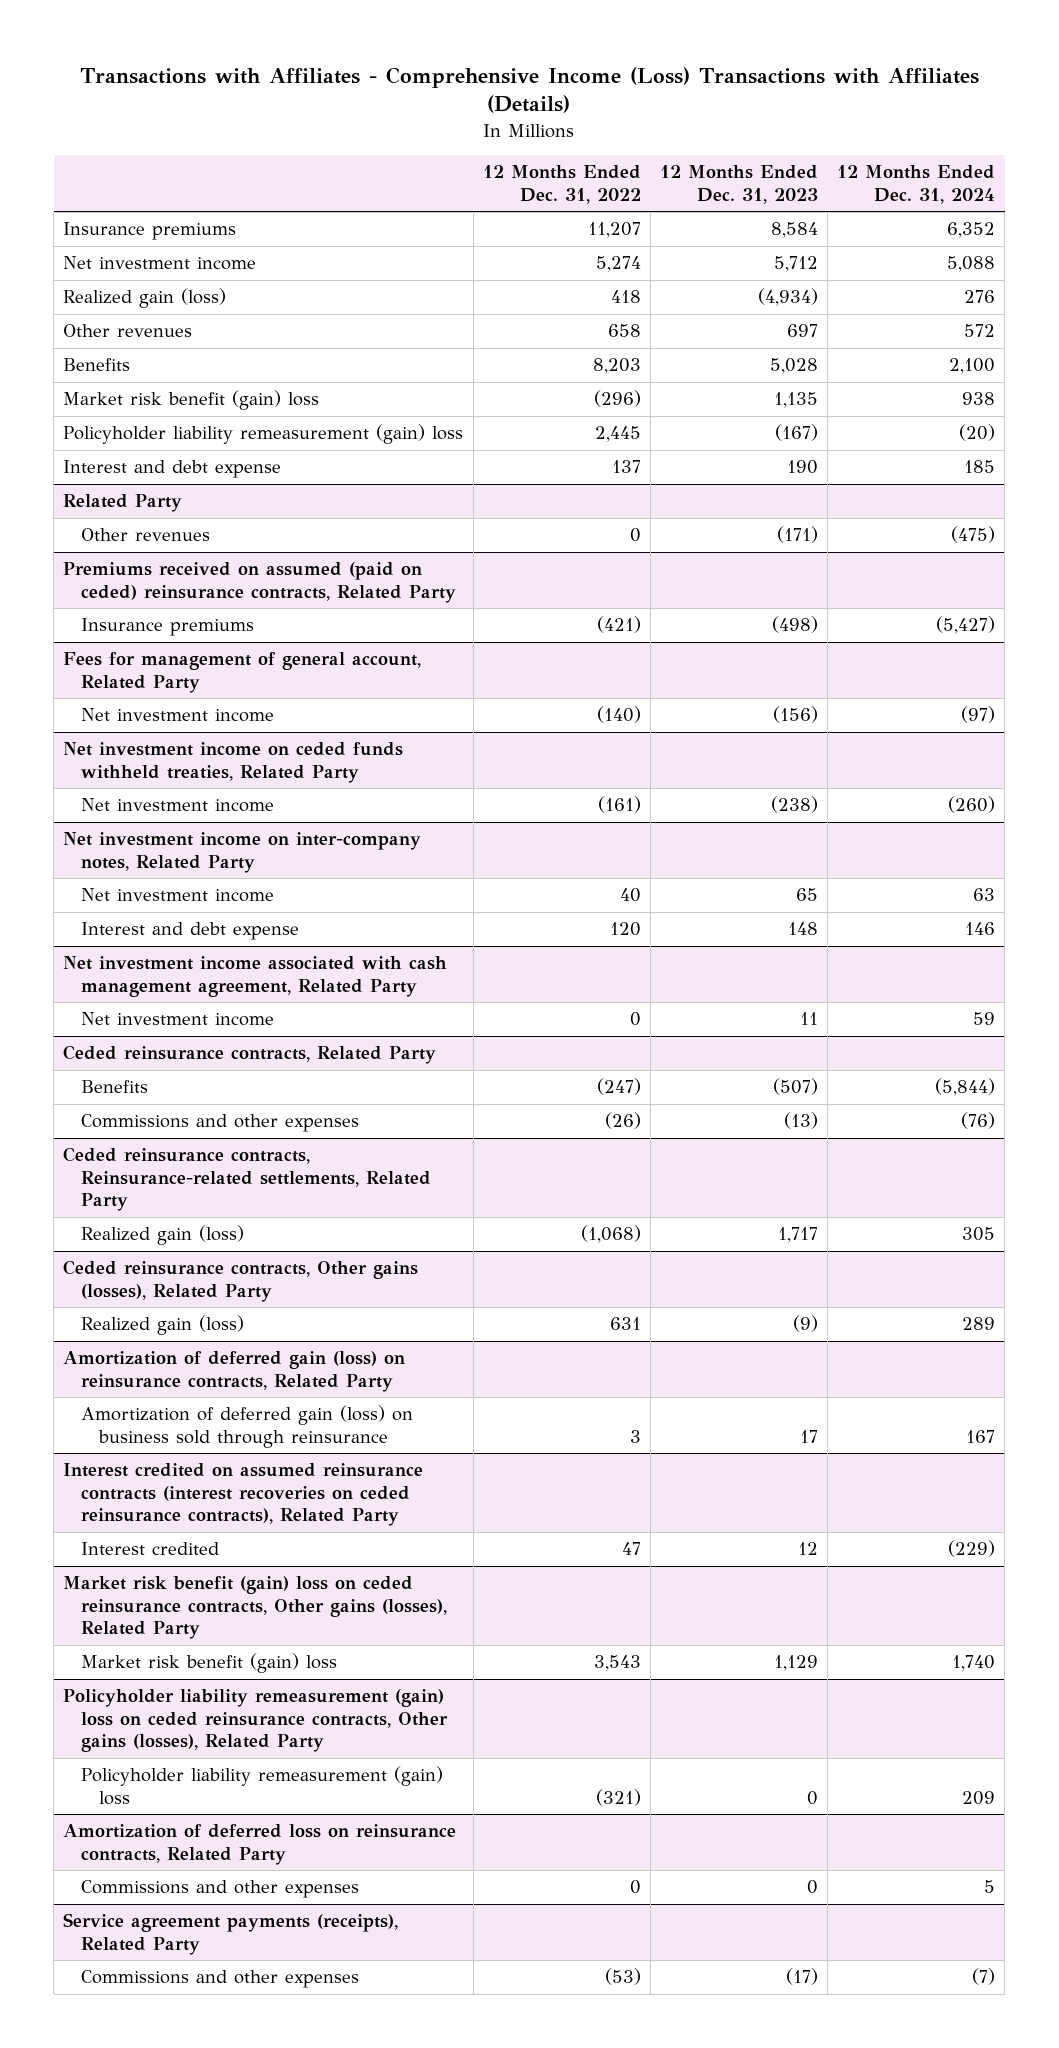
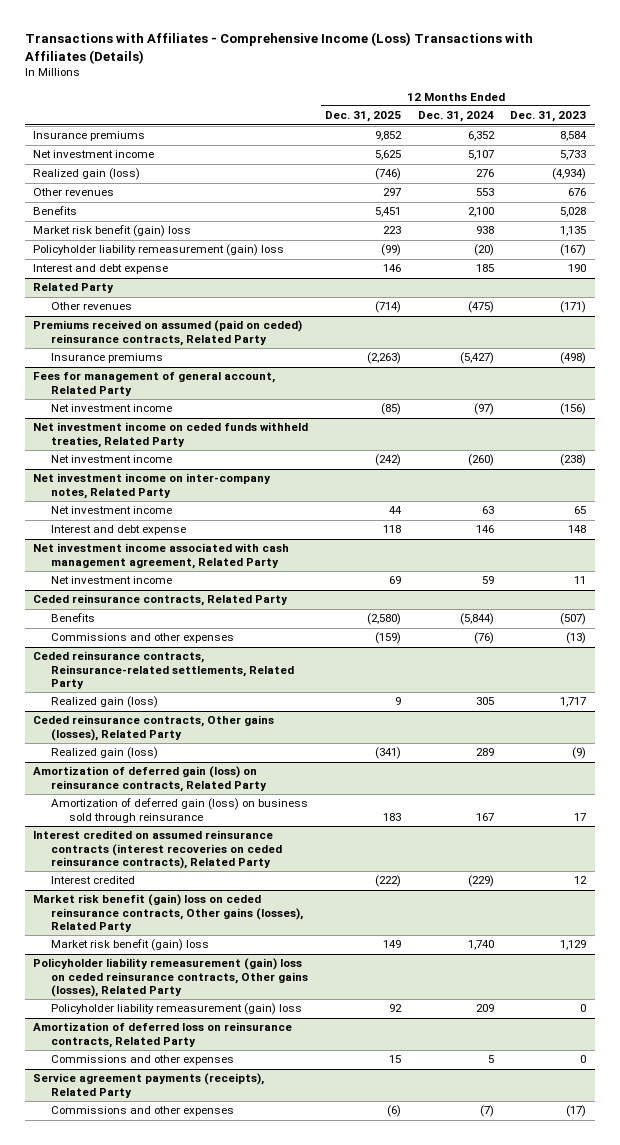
- | 12 Months Ended Dec. 31, 2022 | 12 Months Ended Dec. 31, 2023 | 12 Months Ended Dec. 31, 2024
+ | 12 Months Ended Dec. 31, 2025 | 12 Months Ended Dec. 31, 2024 | 12 Months Ended Dec. 31, 2023
- Net investment income | 5,274 | 5,712 | 5,088
+ Net investment income | 5,625 | 5,107 | 5,733
- Other revenues | 658 | 697 | 572
+ Other revenues | 297 | 553 | 676

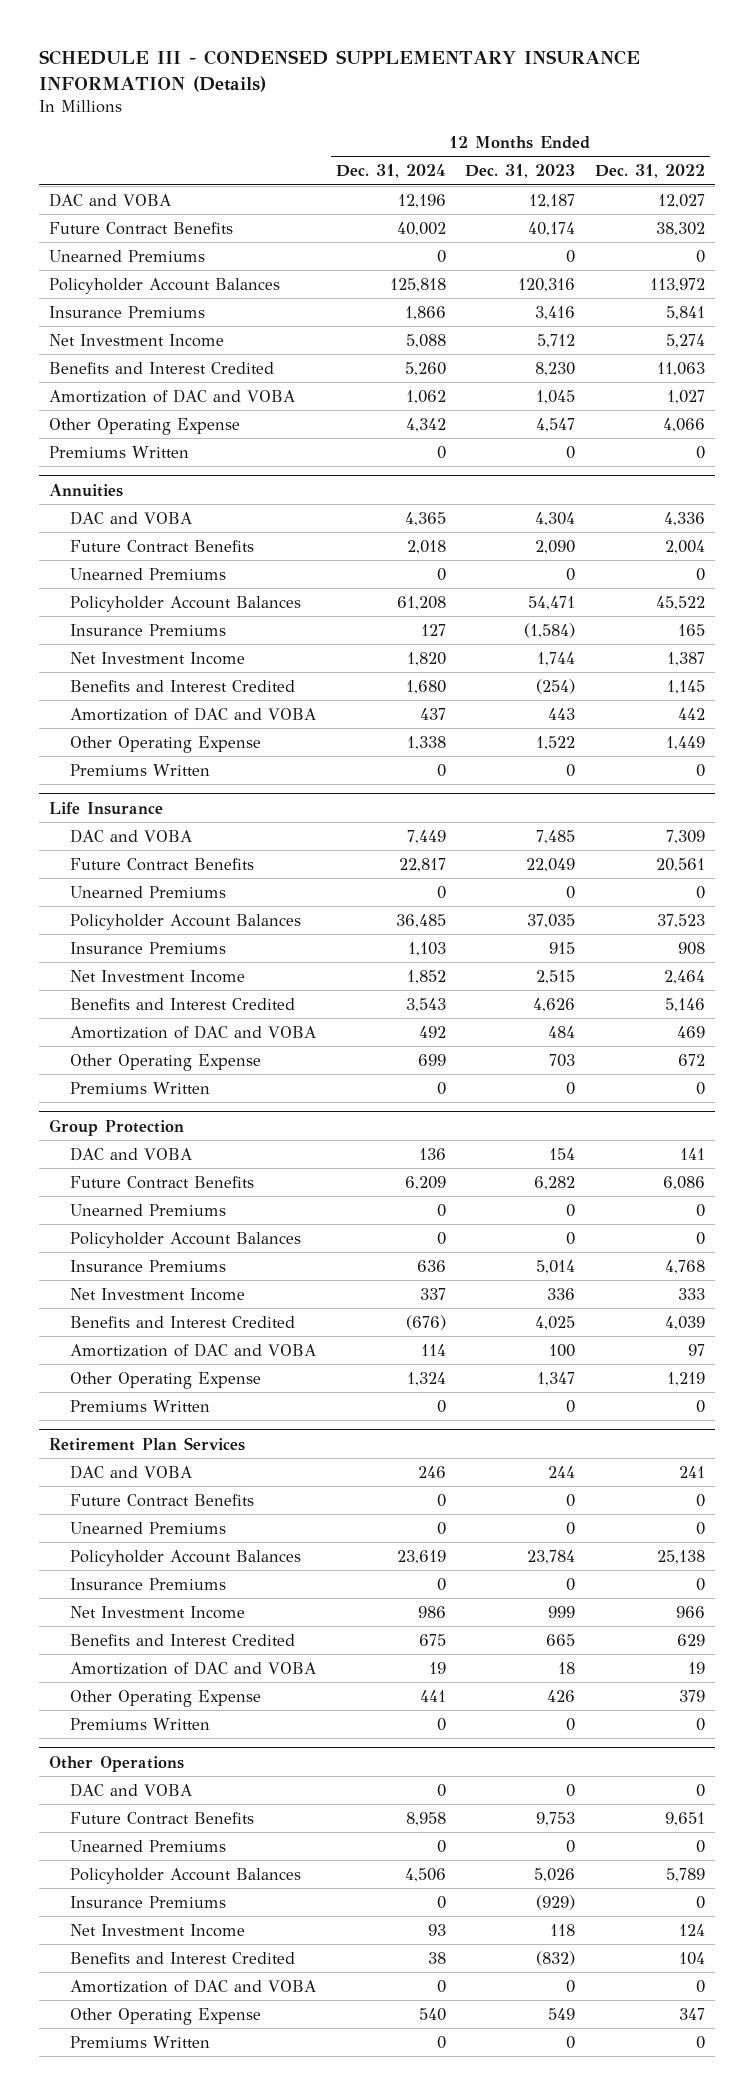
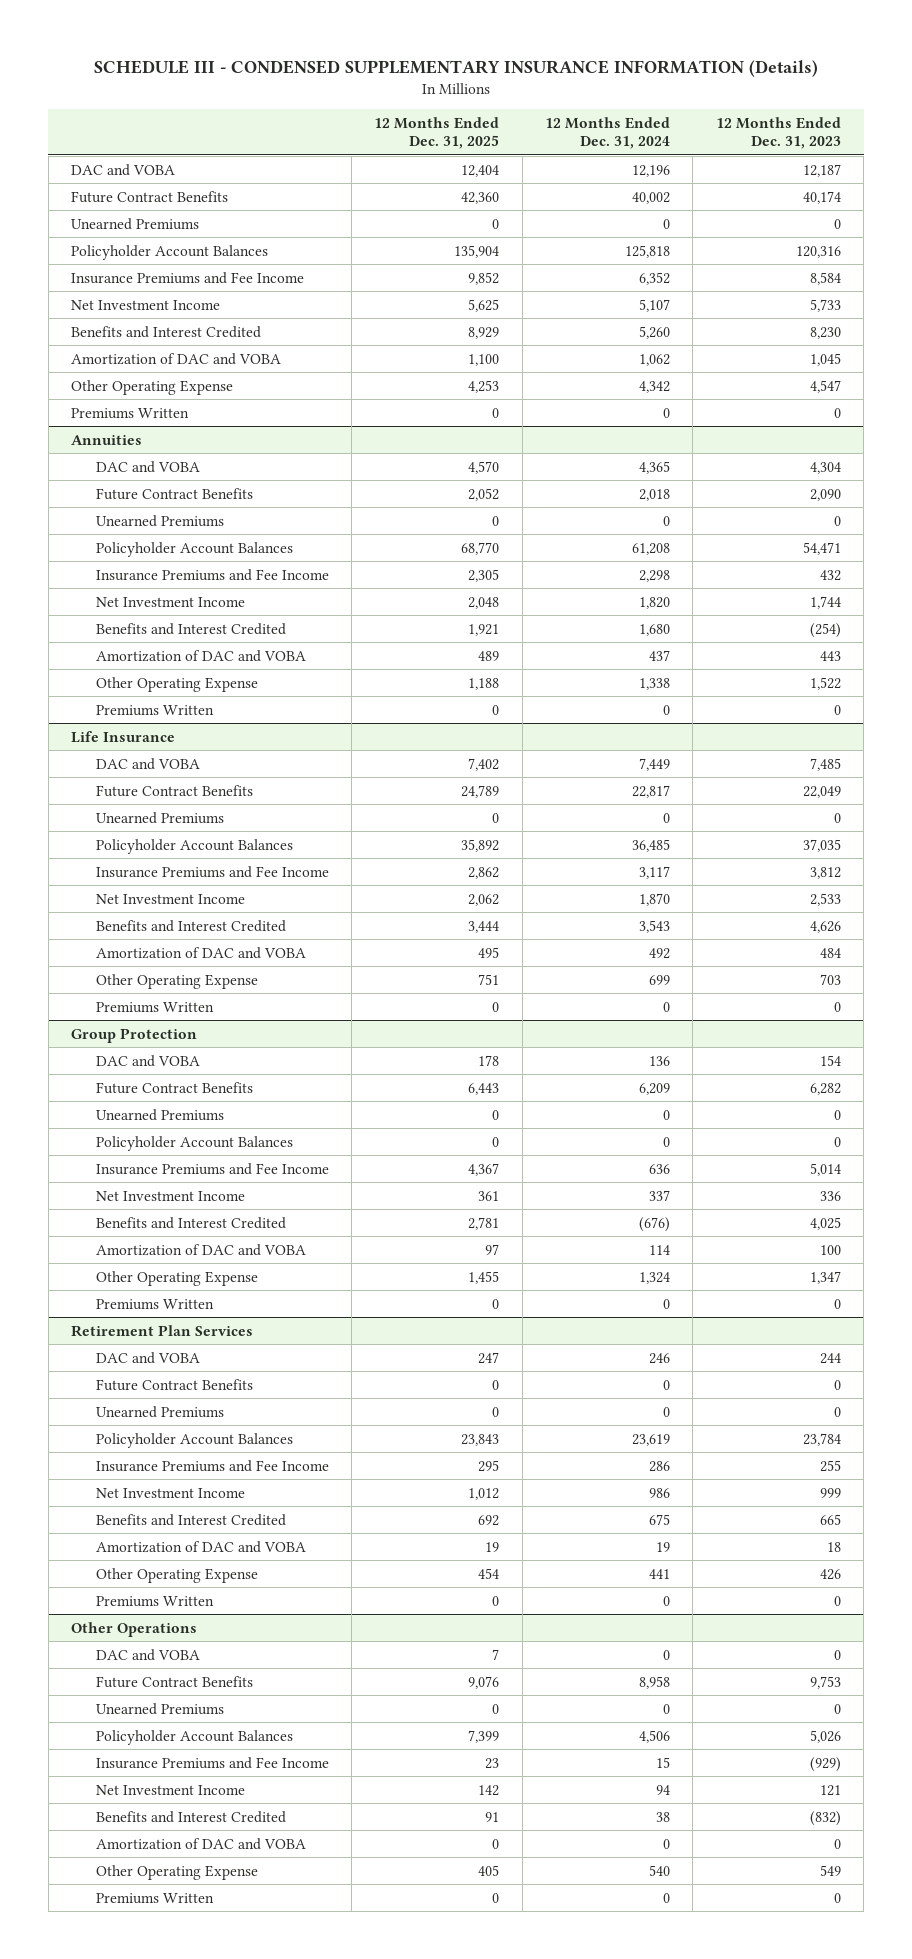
- | 12 Months Ended Dec. 31, 2024 | 12 Months Ended Dec. 31, 2023 | 12 Months Ended Dec. 31, 2022
+ | 12 Months Ended Dec. 31, 2025 | 12 Months Ended Dec. 31, 2024 | 12 Months Ended Dec. 31, 2023
- Insurance Premiums | 1,866 | 3,416 | 5,841
- Net Investment Income | 5,088 | 5,712 | 5,274
+ Insurance Premiums and Fee Income | 9,852 | 6,352 | 8,584
+ Net Investment Income | 5,625 | 5,107 | 5,733
@ Annuities
- Insurance Premiums | 127 | (1,584) | 165
+ Insurance Premiums and Fee Income | 2,305 | 2,298 | 432
@ Life Insurance
- Insurance Premiums | 1,103 | 915 | 908
- Net Investment Income | 1,852 | 2,515 | 2,464
+ Insurance Premiums and Fee Income | 2,862 | 3,117 | 3,812
+ Net Investment Income | 2,062 | 1,870 | 2,533
@ Group Protection
- Insurance Premiums | 636 | 5,014 | 4,768
+ Insurance Premiums and Fee Income | 4,367 | 636 | 5,014
@ Retirement Plan Services
- Insurance Premiums | 0 | 0 | 0
+ Insurance Premiums and Fee Income | 295 | 286 | 255
@ Other Operations
- Insurance Premiums | 0 | (929) | 0
- Net Investment Income | 93 | 118 | 124
+ Insurance Premiums and Fee Income | 23 | 15 | (929)
+ Net Investment Income | 142 | 94 | 121

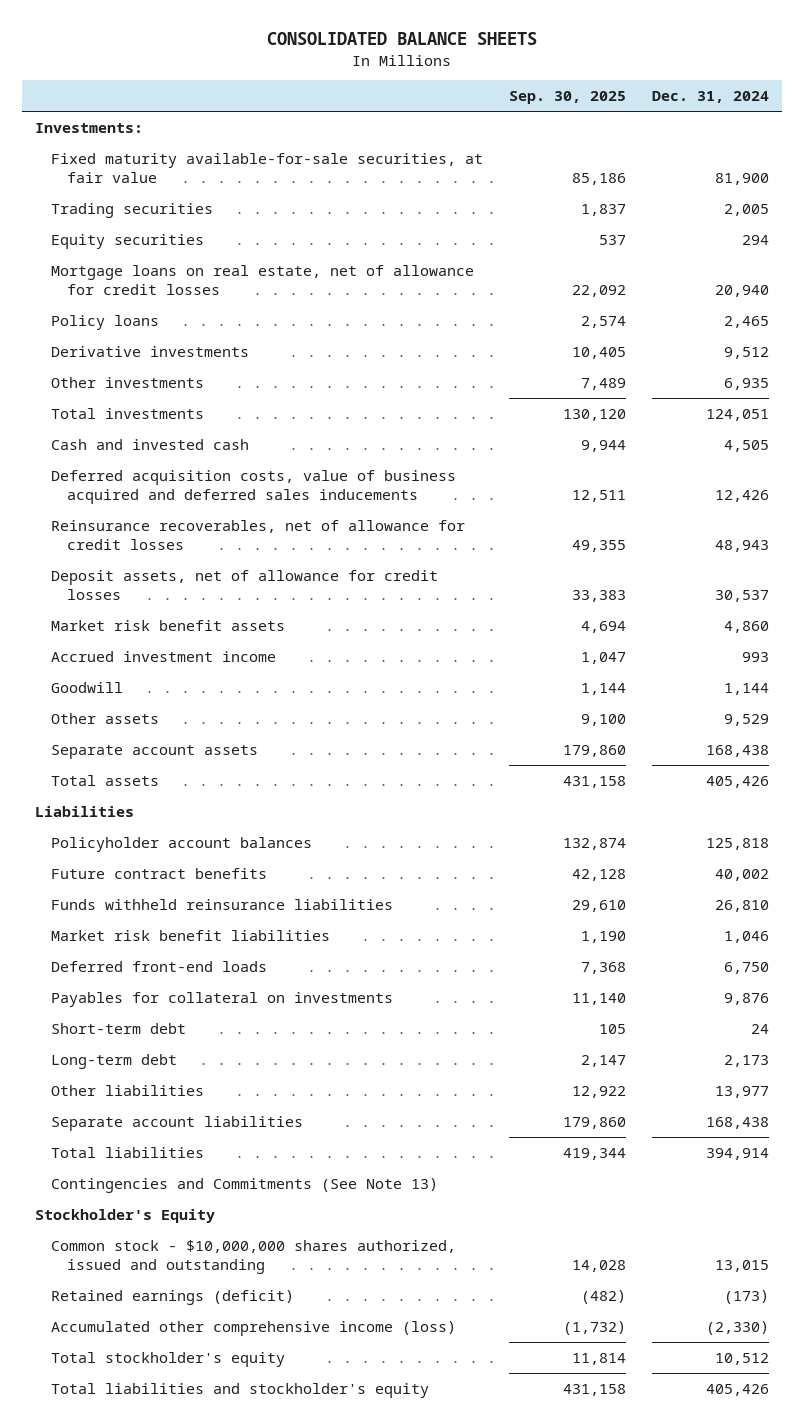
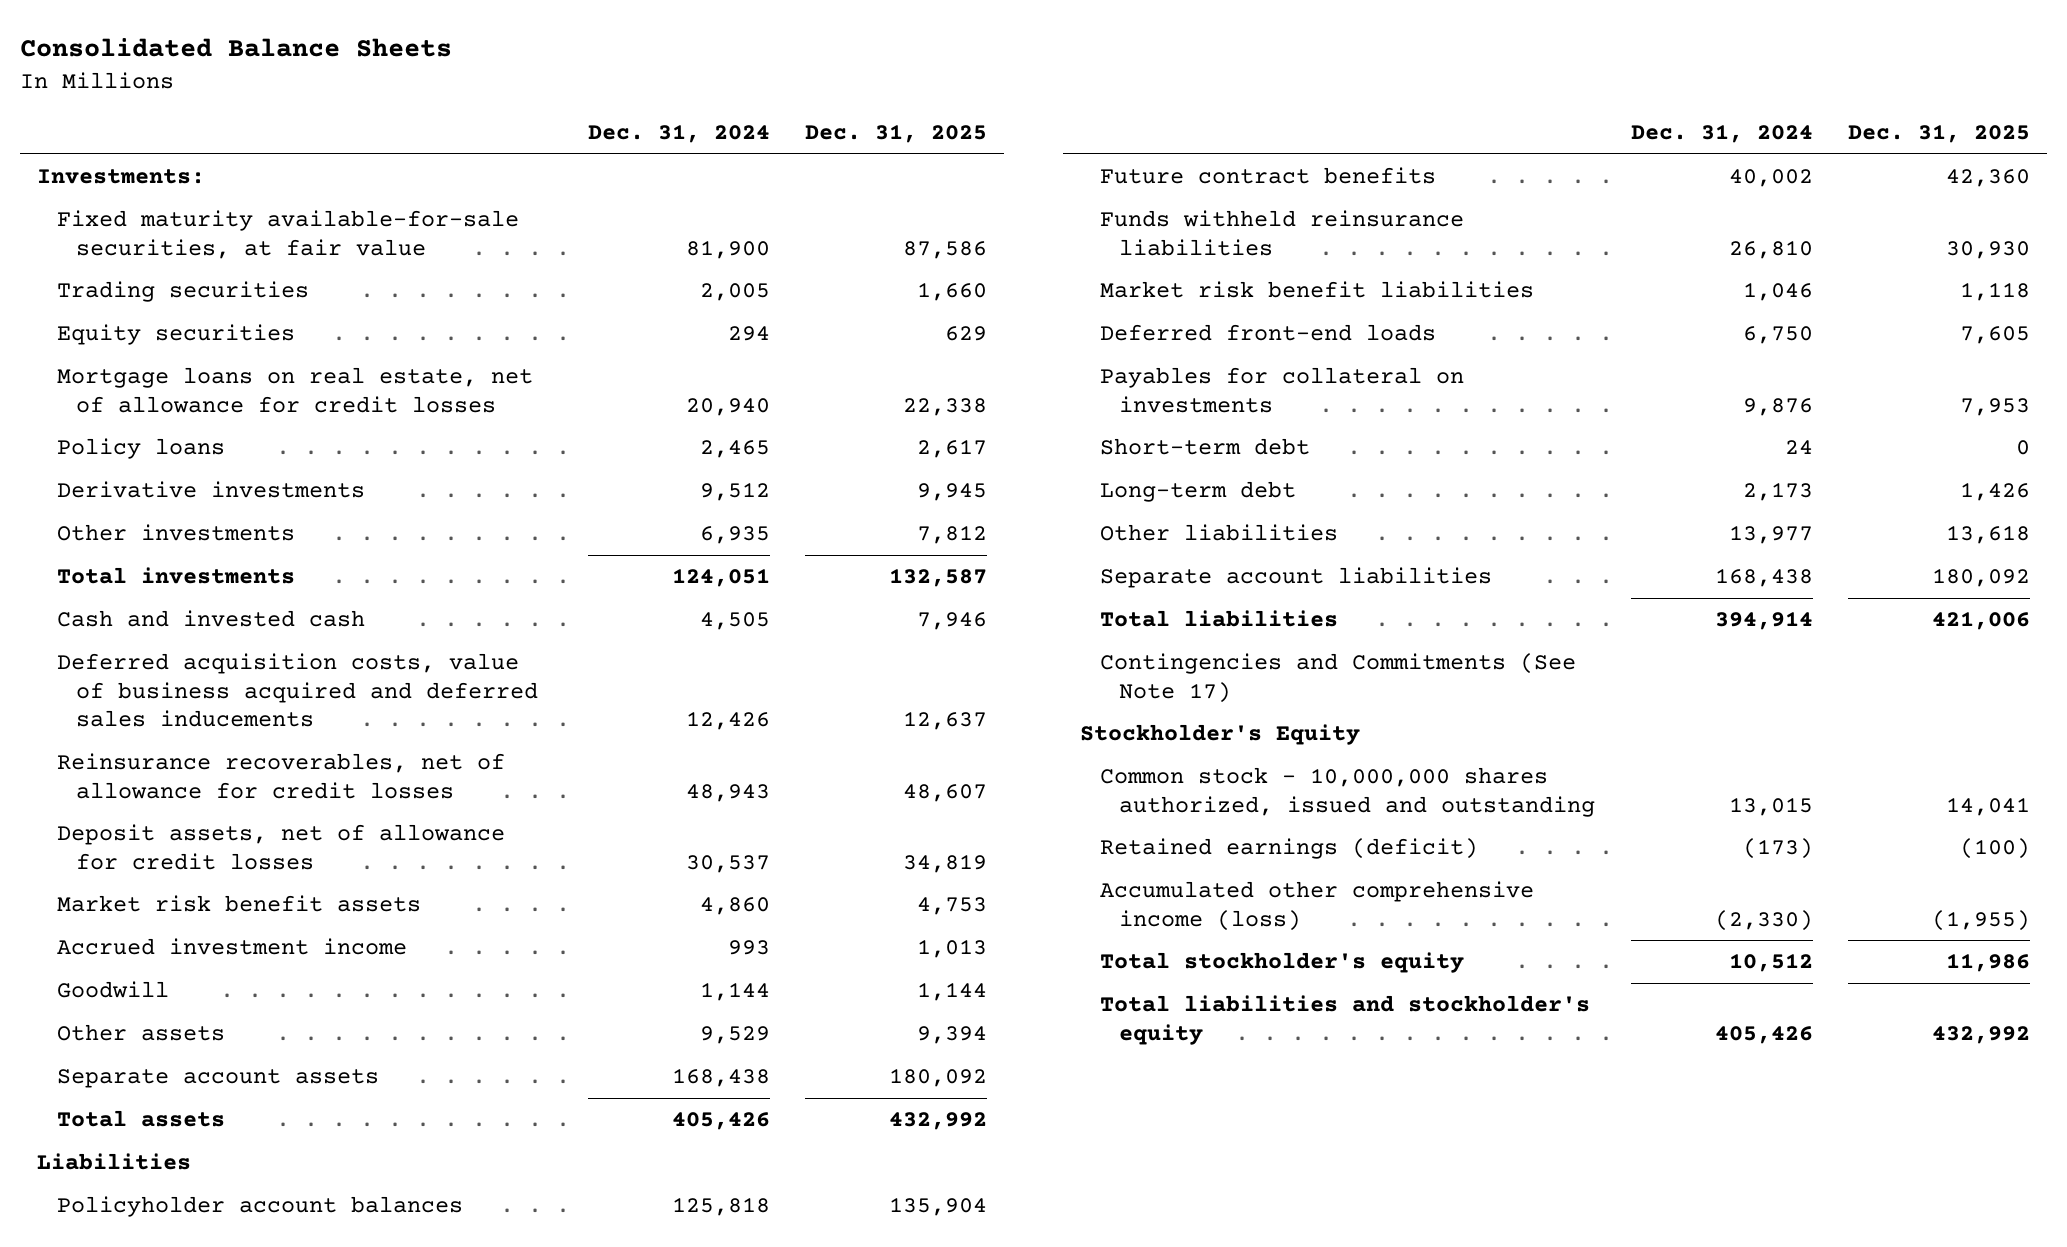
- CONSOLIDATED BALANCE SHEETS
+ Consolidated Balance Sheets
- | Sep. 30, 2025 | Dec. 31, 2024
+ | Dec. 31, 2024 | Dec. 31, 2025
- Contingencies and Commitments (See Note 13)
+ Contingencies and Commitments (See Note 17)
- Common stock - $10,000,000 shares authorized, issued and outstanding | 14,028 | 13,015
+ Common stock - 10,000,000 shares authorized, issued and outstanding | 13,015 | 14,041

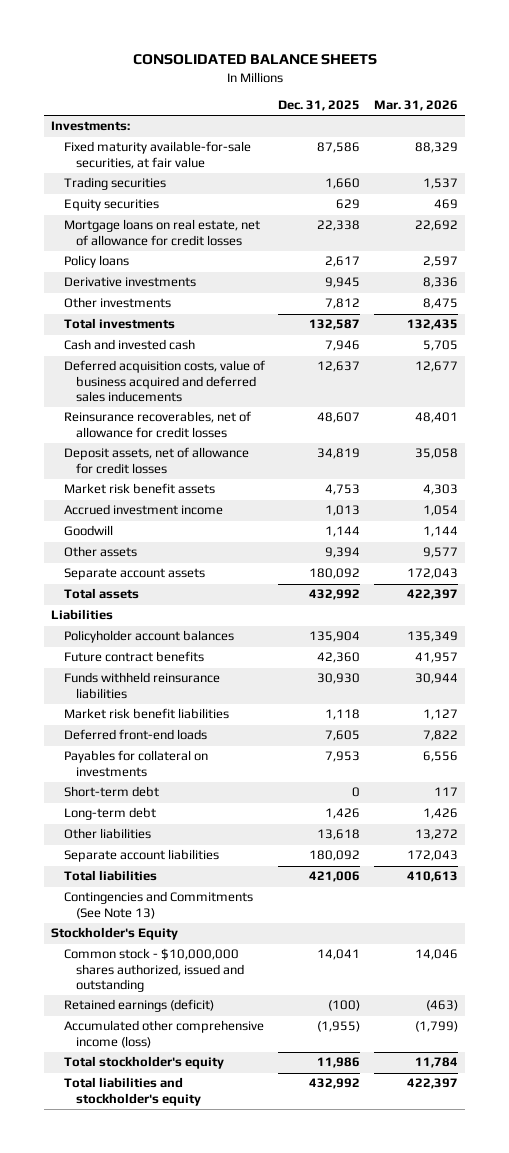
- Consolidated Balance Sheets
+ CONSOLIDATED BALANCE SHEETS
- | Dec. 31, 2024 | Dec. 31, 2025
+ | Dec. 31, 2025 | Mar. 31, 2026
- Contingencies and Commitments (See Note 17)
+ Contingencies and Commitments (See Note 13)
- Common stock - 10,000,000 shares authorized, issued and outstanding | 13,015 | 14,041
+ Common stock - $10,000,000 shares authorized, issued and outstanding | 14,041 | 14,046

